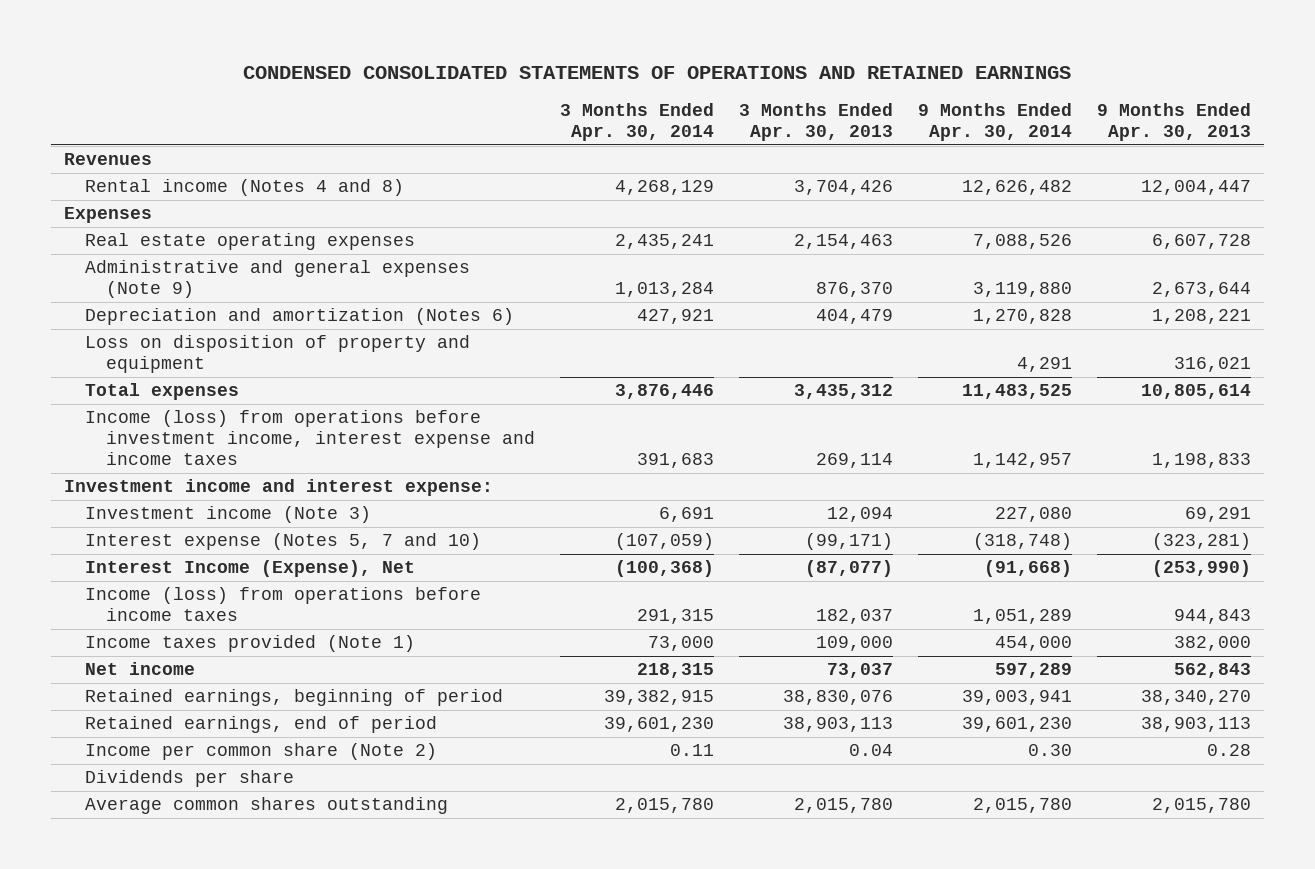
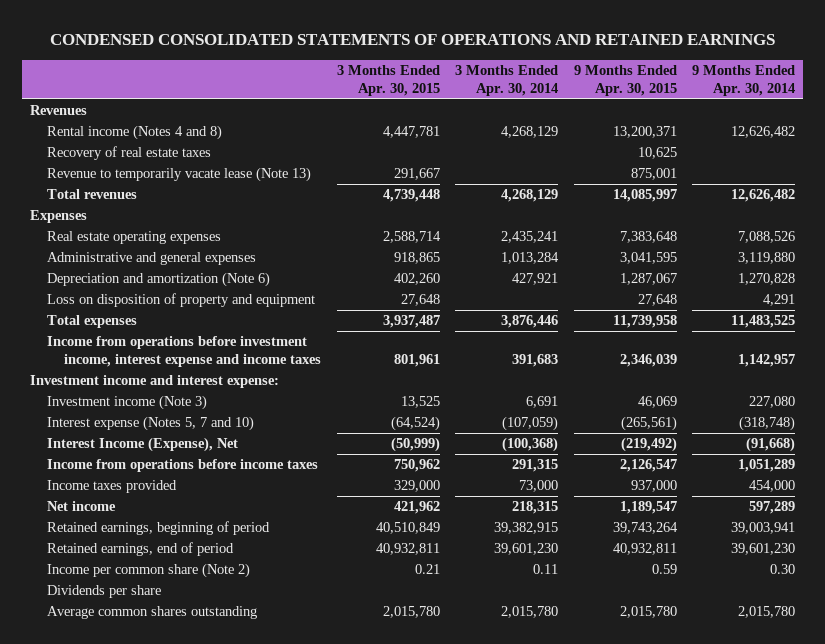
- | 3 Months Ended Apr. 30, 2014 | 3 Months Ended Apr. 30, 2013 | 9 Months Ended Apr. 30, 2014 | 9 Months Ended Apr. 30, 2013
+ | 3 Months Ended Apr. 30, 2015 | 3 Months Ended Apr. 30, 2014 | 9 Months Ended Apr. 30, 2015 | 9 Months Ended Apr. 30, 2014
+ Recovery of real estate taxes | | | 10,625 |
+ Revenue to temporarily vacate lease (Note 13) | 291,667 | | 875,001 |
+ Total revenues | 4,739,448 | 4,268,129 | 14,085,997 | 12,626,482
- Administrative and general expenses (Note 9) | 1,013,284 | 876,370 | 3,119,880 | 2,673,644
- Depreciation and amortization (Notes 6) | 427,921 | 404,479 | 1,270,828 | 1,208,221
+ Administrative and general expenses | 918,865 | 1,013,284 | 3,041,595 | 3,119,880
+ Depreciation and amortization (Note 6) | 402,260 | 427,921 | 1,287,067 | 1,270,828
- Income (loss) from operations before investment income, interest expense and income taxes | 391,683 | 269,114 | 1,142,957 | 1,198,833
+ Income from operations before investment income, interest expense and income taxes | 801,961 | 391,683 | 2,346,039 | 1,142,957
- Income (loss) from operations before income taxes | 291,315 | 182,037 | 1,051,289 | 944,843
- Income taxes provided (Note 1) | 73,000 | 109,000 | 454,000 | 382,000
+ Income from operations before income taxes | 750,962 | 291,315 | 2,126,547 | 1,051,289
+ Income taxes provided | 329,000 | 73,000 | 937,000 | 454,000

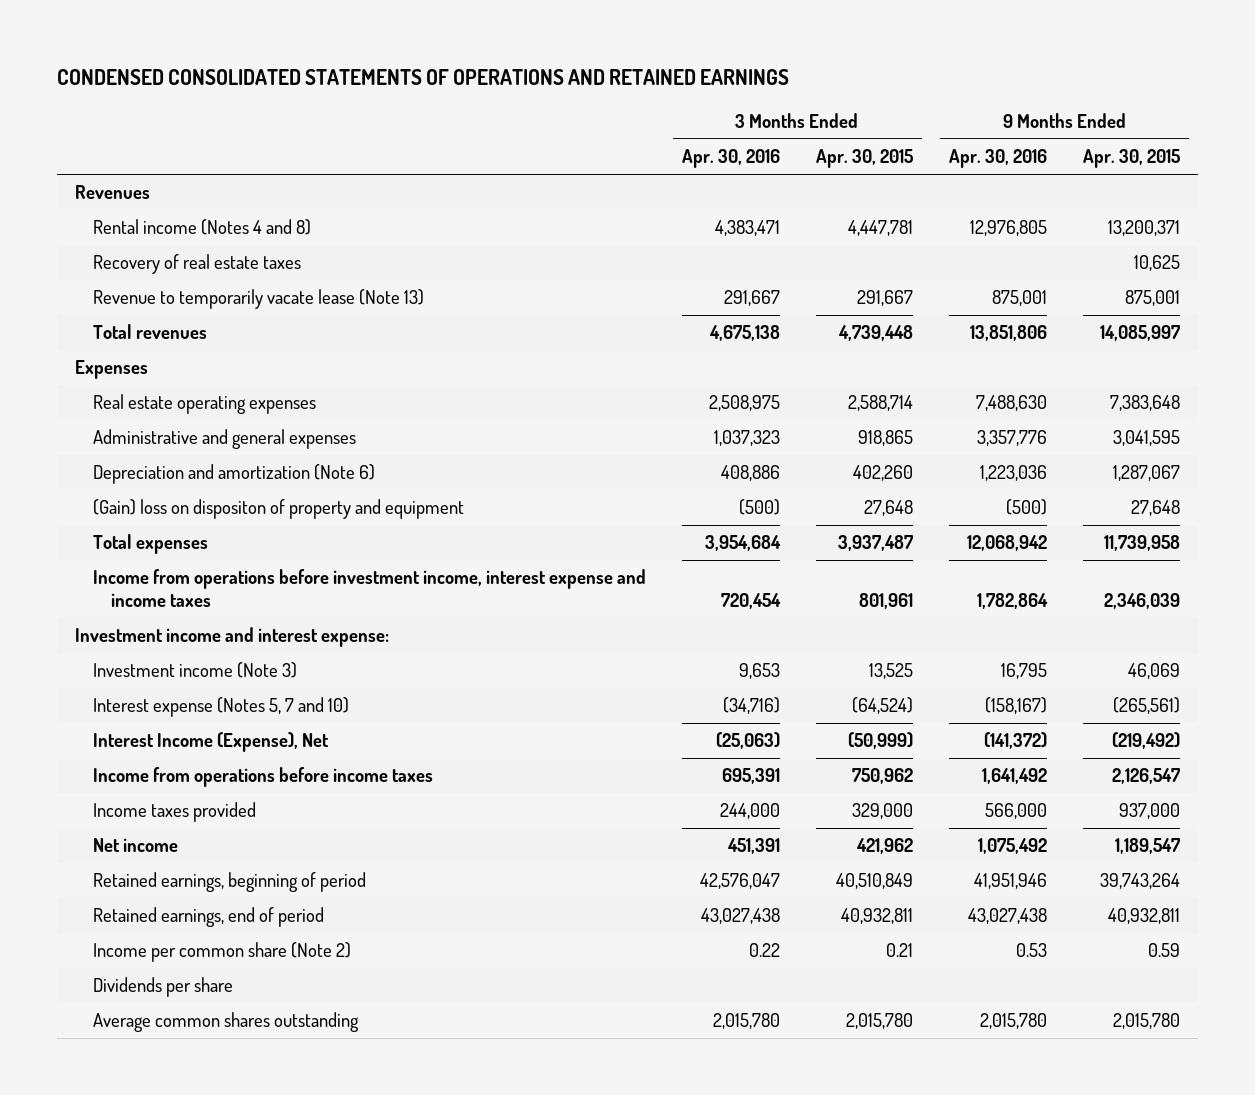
- | 3 Months Ended Apr. 30, 2015 | 3 Months Ended Apr. 30, 2014 | 9 Months Ended Apr. 30, 2015 | 9 Months Ended Apr. 30, 2014
+ | 3 Months Ended Apr. 30, 2016 | 3 Months Ended Apr. 30, 2015 | 9 Months Ended Apr. 30, 2016 | 9 Months Ended Apr. 30, 2015
- Loss on disposition of property and equipment | 27,648 | | 27,648 | 4,291
+ (Gain) loss on dispositon of property and equipment | (500) | 27,648 | (500) | 27,648

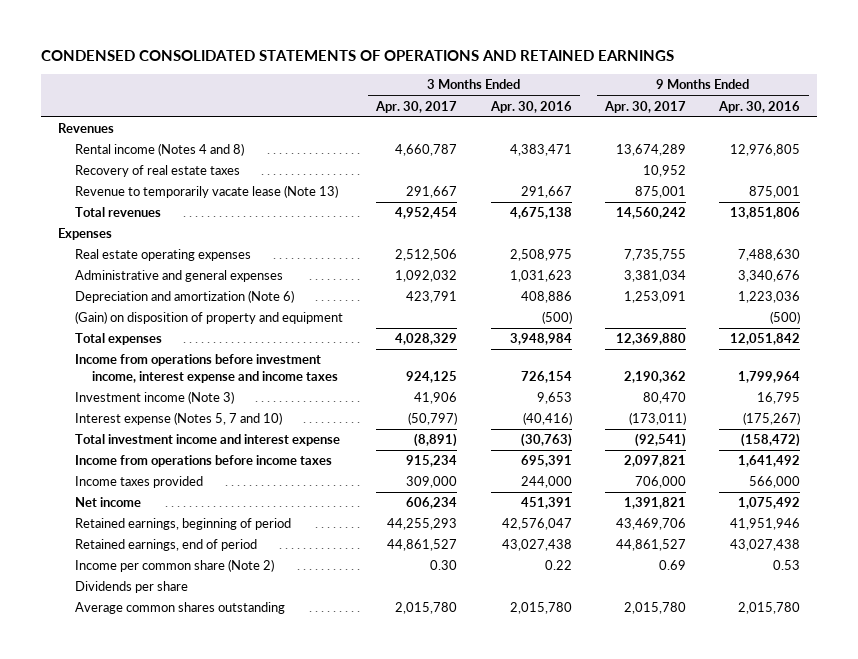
- | 3 Months Ended Apr. 30, 2016 | 3 Months Ended Apr. 30, 2015 | 9 Months Ended Apr. 30, 2016 | 9 Months Ended Apr. 30, 2015
+ | 3 Months Ended Apr. 30, 2017 | 3 Months Ended Apr. 30, 2016 | 9 Months Ended Apr. 30, 2017 | 9 Months Ended Apr. 30, 2016
- Administrative and general expenses | 1,037,323 | 918,865 | 3,357,776 | 3,041,595
+ Administrative and general expenses | 1,092,032 | 1,031,623 | 3,381,034 | 3,340,676
- (Gain) loss on dispositon of property and equipment | (500) | 27,648 | (500) | 27,648
- Total expenses | 3,954,684 | 3,937,487 | 12,068,942 | 11,739,958
- Income from operations before investment income, interest expense and income taxes | 720,454 | 801,961 | 1,782,864 | 2,346,039
- Investment income and interest expense:
+ (Gain) on disposition of property and equipment | | (500) | | (500)
+ Total expenses | 4,028,329 | 3,948,984 | 12,369,880 | 12,051,842
+ Income from operations before investment income, interest expense and income taxes | 924,125 | 726,154 | 2,190,362 | 1,799,964
- Interest expense (Notes 5, 7 and 10) | (34,716) | (64,524) | (158,167) | (265,561)
- Interest Income (Expense), Net | (25,063) | (50,999) | (141,372) | (219,492)
+ Interest expense (Notes 5, 7 and 10) | (50,797) | (40,416) | (173,011) | (175,267)
+ Total investment income and interest expense | (8,891) | (30,763) | (92,541) | (158,472)

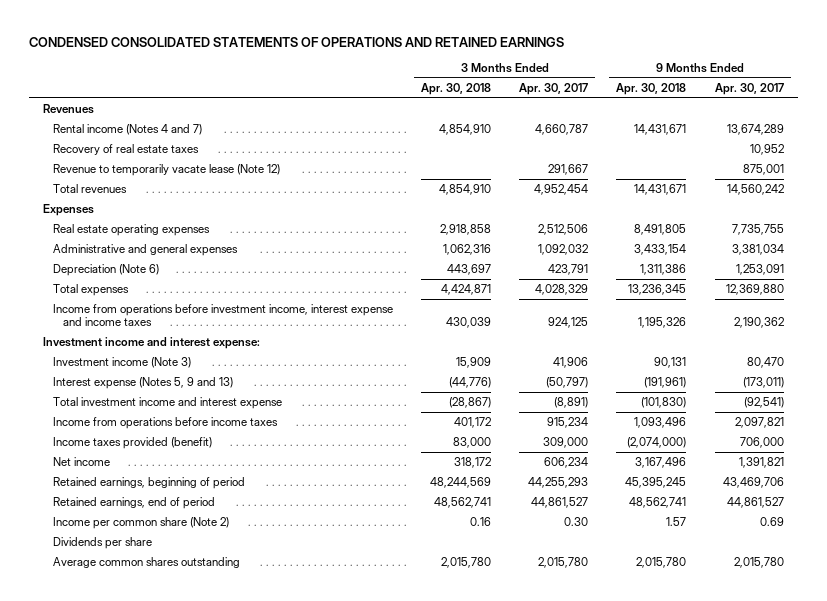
- | 3 Months Ended Apr. 30, 2017 | 3 Months Ended Apr. 30, 2016 | 9 Months Ended Apr. 30, 2017 | 9 Months Ended Apr. 30, 2016
+ | 3 Months Ended Apr. 30, 2018 | 3 Months Ended Apr. 30, 2017 | 9 Months Ended Apr. 30, 2018 | 9 Months Ended Apr. 30, 2017
- Rental income (Notes 4 and 8) | 4,660,787 | 4,383,471 | 13,674,289 | 12,976,805
+ Rental income (Notes 4 and 7) | 4,854,910 | 4,660,787 | 14,431,671 | 13,674,289
- Revenue to temporarily vacate lease (Note 13) | 291,667 | 291,667 | 875,001 | 875,001
+ Revenue to temporarily vacate lease (Note 12) | | 291,667 | | 875,001
- Depreciation and amortization (Note 6) | 423,791 | 408,886 | 1,253,091 | 1,223,036
- (Gain) on disposition of property and equipment | | (500) | | (500)
+ Depreciation (Note 6) | 443,697 | 423,791 | 1,311,386 | 1,253,091
+ Investment income and interest expense:
- Interest expense (Notes 5, 7 and 10) | (50,797) | (40,416) | (173,011) | (175,267)
+ Interest expense (Notes 5, 9 and 13) | (44,776) | (50,797) | (191,961) | (173,011)
- Income taxes provided | 309,000 | 244,000 | 706,000 | 566,000
+ Income taxes provided (benefit) | 83,000 | 309,000 | (2,074,000) | 706,000

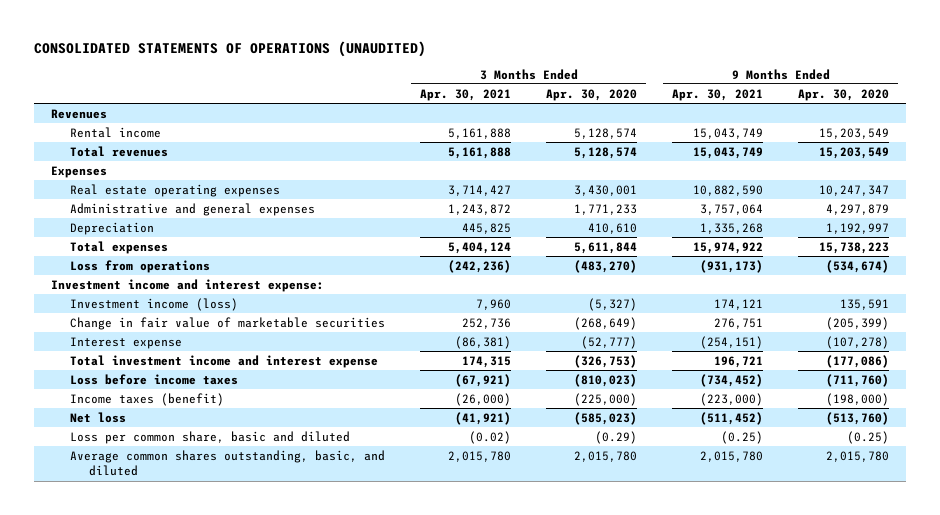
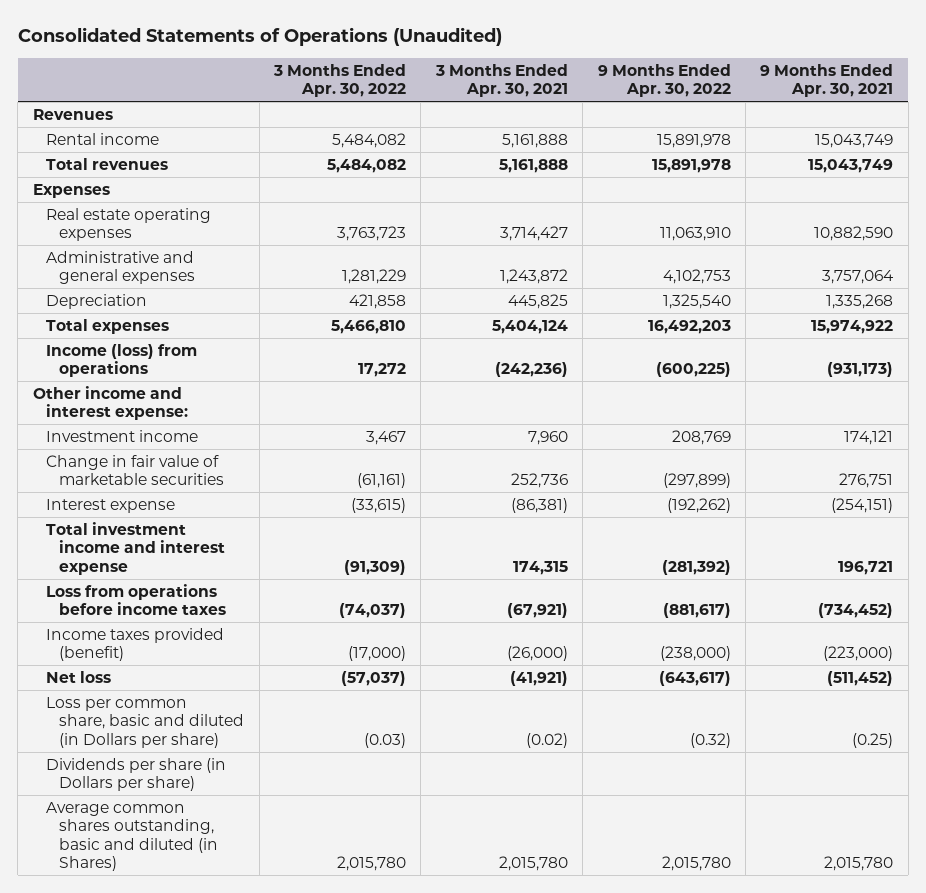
- CONSOLIDATED STATEMENTS OF OPERATIONS (UNAUDITED)
+ Consolidated Statements of Operations (Unaudited)
- | 3 Months Ended Apr. 30, 2021 | 3 Months Ended Apr. 30, 2020 | 9 Months Ended Apr. 30, 2021 | 9 Months Ended Apr. 30, 2020
+ | 3 Months Ended Apr. 30, 2022 | 3 Months Ended Apr. 30, 2021 | 9 Months Ended Apr. 30, 2022 | 9 Months Ended Apr. 30, 2021
- Loss from operations | (242,236) | (483,270) | (931,173) | (534,674)
- Investment income and interest expense:
- Investment income (loss) | 7,960 | (5,327) | 174,121 | 135,591
+ Income (loss) from operations | 17,272 | (242,236) | (600,225) | (931,173)
+ Other income and interest expense:
+ Investment income | 3,467 | 7,960 | 208,769 | 174,121
- Loss before income taxes | (67,921) | (810,023) | (734,452) | (711,760)
- Income taxes (benefit) | (26,000) | (225,000) | (223,000) | (198,000)
+ Loss from operations before income taxes | (74,037) | (67,921) | (881,617) | (734,452)
+ Income taxes provided (benefit) | (17,000) | (26,000) | (238,000) | (223,000)
- Loss per common share, basic and diluted | (0.02) | (0.29) | (0.25) | (0.25)
- Average common shares outstanding, basic, and diluted | 2,015,780 | 2,015,780 | 2,015,780 | 2,015,780
+ Loss per common share, basic and diluted (in Dollars per share) | (0.03) | (0.02) | (0.32) | (0.25)
+ Dividends per share (in Dollars per share)
+ Average common shares outstanding, basic and diluted (in Shares) | 2,015,780 | 2,015,780 | 2,015,780 | 2,015,780

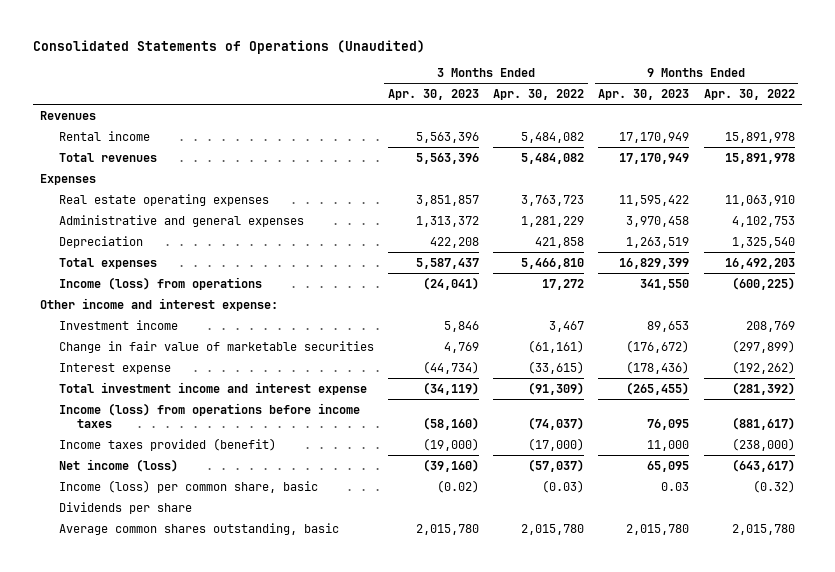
- | 3 Months Ended Apr. 30, 2022 | 3 Months Ended Apr. 30, 2021 | 9 Months Ended Apr. 30, 2022 | 9 Months Ended Apr. 30, 2021
+ | 3 Months Ended Apr. 30, 2023 | 3 Months Ended Apr. 30, 2022 | 9 Months Ended Apr. 30, 2023 | 9 Months Ended Apr. 30, 2022
- Loss from operations before income taxes | (74,037) | (67,921) | (881,617) | (734,452)
+ Income (loss) from operations before income taxes | (58,160) | (74,037) | 76,095 | (881,617)
- Net loss | (57,037) | (41,921) | (643,617) | (511,452)
- Loss per common share, basic and diluted (in Dollars per share) | (0.03) | (0.02) | (0.32) | (0.25)
- Dividends per share (in Dollars per share)
- Average common shares outstanding, basic and diluted (in Shares) | 2,015,780 | 2,015,780 | 2,015,780 | 2,015,780
+ Net income (loss) | (39,160) | (57,037) | 65,095 | (643,617)
+ Income (loss) per common share, basic | (0.02) | (0.03) | 0.03 | (0.32)
+ Dividends per share
+ Average common shares outstanding, basic | 2,015,780 | 2,015,780 | 2,015,780 | 2,015,780

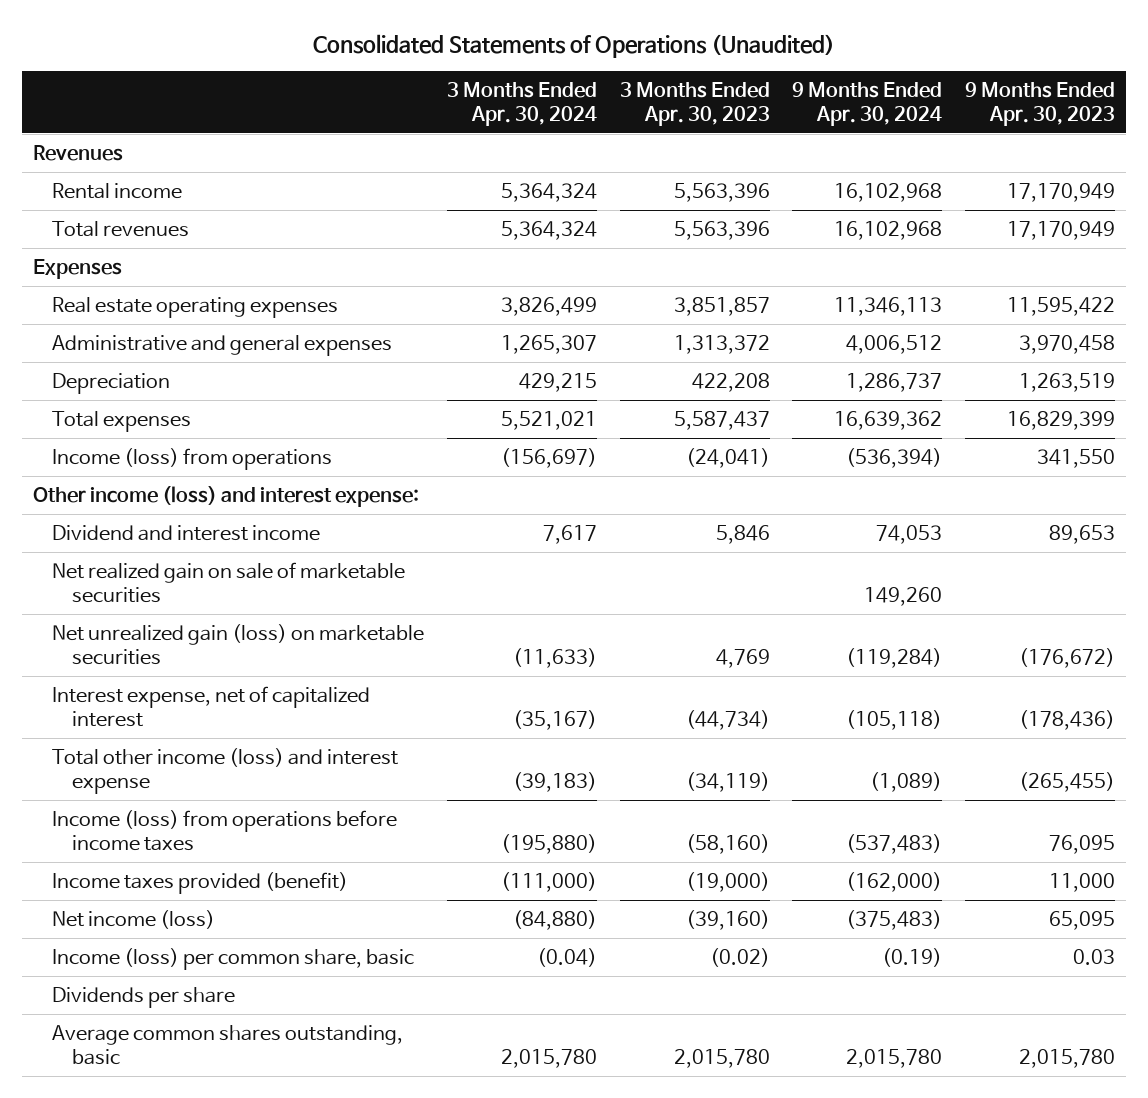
- | 3 Months Ended Apr. 30, 2023 | 3 Months Ended Apr. 30, 2022 | 9 Months Ended Apr. 30, 2023 | 9 Months Ended Apr. 30, 2022
+ | 3 Months Ended Apr. 30, 2024 | 3 Months Ended Apr. 30, 2023 | 9 Months Ended Apr. 30, 2024 | 9 Months Ended Apr. 30, 2023
- Other income and interest expense:
- Investment income | 5,846 | 3,467 | 89,653 | 208,769
- Change in fair value of marketable securities | 4,769 | (61,161) | (176,672) | (297,899)
- Interest expense | (44,734) | (33,615) | (178,436) | (192,262)
- Total investment income and interest expense | (34,119) | (91,309) | (265,455) | (281,392)
+ Other income (loss) and interest expense:
+ Dividend and interest income | 7,617 | 5,846 | 74,053 | 89,653
+ Net realized gain on sale of marketable securities | | | 149,260 |
+ Net unrealized gain (loss) on marketable securities | (11,633) | 4,769 | (119,284) | (176,672)
+ Interest expense, net of capitalized interest | (35,167) | (44,734) | (105,118) | (178,436)
+ Total other income (loss) and interest expense | (39,183) | (34,119) | (1,089) | (265,455)

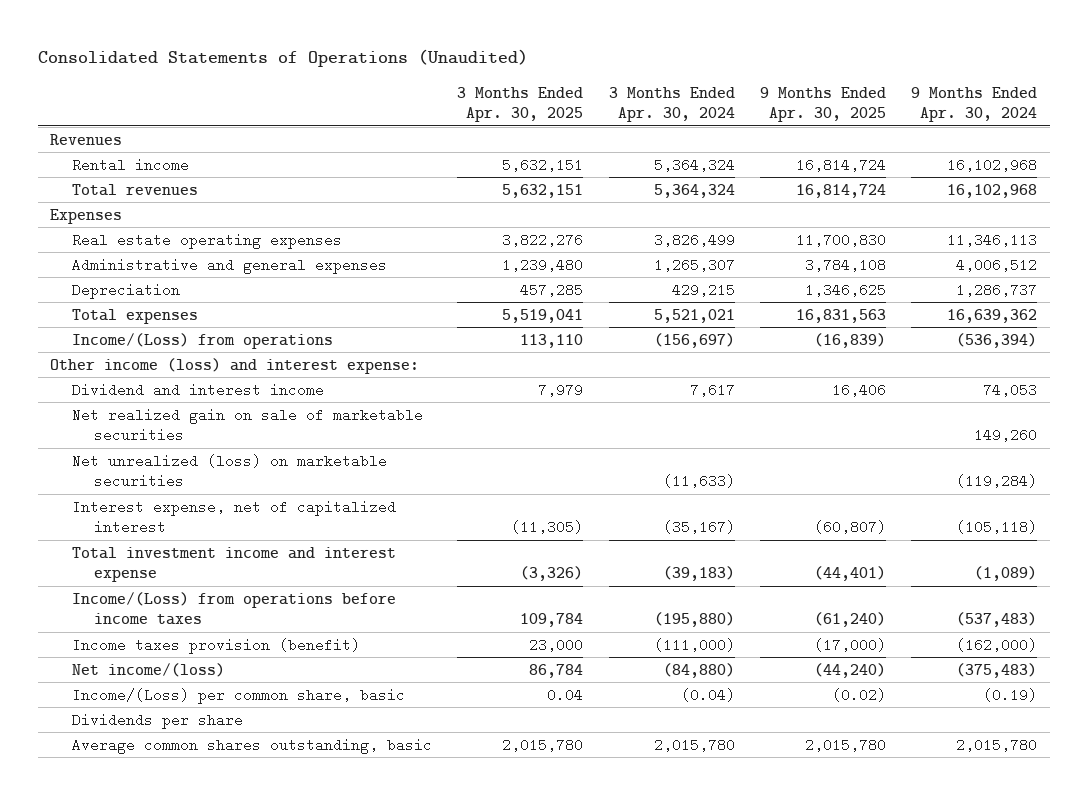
- | 3 Months Ended Apr. 30, 2024 | 3 Months Ended Apr. 30, 2023 | 9 Months Ended Apr. 30, 2024 | 9 Months Ended Apr. 30, 2023
+ | 3 Months Ended Apr. 30, 2025 | 3 Months Ended Apr. 30, 2024 | 9 Months Ended Apr. 30, 2025 | 9 Months Ended Apr. 30, 2024
- Income (loss) from operations | (156,697) | (24,041) | (536,394) | 341,550
+ Income/(Loss) from operations | 113,110 | (156,697) | (16,839) | (536,394)
- Net unrealized gain (loss) on marketable securities | (11,633) | 4,769 | (119,284) | (176,672)
+ Net unrealized (loss) on marketable securities | | (11,633) | | (119,284)
- Total other income (loss) and interest expense | (39,183) | (34,119) | (1,089) | (265,455)
- Income (loss) from operations before income taxes | (195,880) | (58,160) | (537,483) | 76,095
- Income taxes provided (benefit) | (111,000) | (19,000) | (162,000) | 11,000
- Net income (loss) | (84,880) | (39,160) | (375,483) | 65,095
- Income (loss) per common share, basic | (0.04) | (0.02) | (0.19) | 0.03
+ Total investment income and interest expense | (3,326) | (39,183) | (44,401) | (1,089)
+ Income/(Loss) from operations before income taxes | 109,784 | (195,880) | (61,240) | (537,483)
+ Income taxes provision (benefit) | 23,000 | (111,000) | (17,000) | (162,000)
+ Net income/(loss) | 86,784 | (84,880) | (44,240) | (375,483)
+ Income/(Loss) per common share, basic | 0.04 | (0.04) | (0.02) | (0.19)

